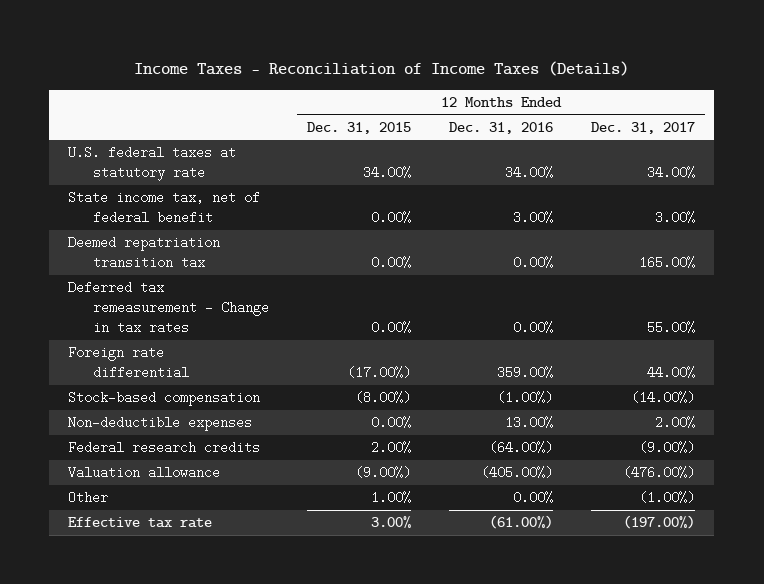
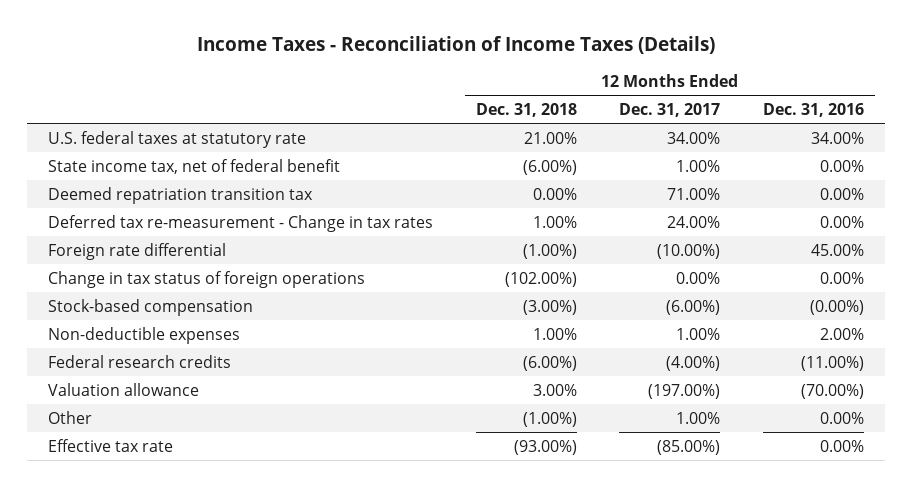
- | 12 Months Ended Dec. 31, 2015 | 12 Months Ended Dec. 31, 2016 | 12 Months Ended Dec. 31, 2017
+ | 12 Months Ended Dec. 31, 2018 | 12 Months Ended Dec. 31, 2017 | 12 Months Ended Dec. 31, 2016
- State income tax, net of federal benefit | 0.00% | 3.00% | 3.00%
- Deemed repatriation transition tax | 0.00% | 0.00% | 165.00%
- Deferred tax remeasurement - Change in tax rates | 0.00% | 0.00% | 55.00%
- Foreign rate differential | (17.00%) | 359.00% | 44.00%
- Stock-based compensation | (8.00%) | (1.00%) | (14.00%)
- Non-deductible expenses | 0.00% | 13.00% | 2.00%
- Federal research credits | 2.00% | (64.00%) | (9.00%)
- Valuation allowance | (9.00%) | (405.00%) | (476.00%)
- Other | 1.00% | 0.00% | (1.00%)
- Effective tax rate | 3.00% | (61.00%) | (197.00%)
+ State income tax, net of federal benefit | (6.00%) | 1.00% | 0.00%
+ Deemed repatriation transition tax | 0.00% | 71.00% | 0.00%
+ Deferred tax re-measurement - Change in tax rates | 1.00% | 24.00% | 0.00%
+ Foreign rate differential | (1.00%) | (10.00%) | 45.00%
+ Change in tax status of foreign operations | (102.00%) | 0.00% | 0.00%
+ Stock-based compensation | (3.00%) | (6.00%) | (0.00%)
+ Non-deductible expenses | 1.00% | 1.00% | 2.00%
+ Federal research credits | (6.00%) | (4.00%) | (11.00%)
+ Valuation allowance | 3.00% | (197.00%) | (70.00%)
+ Other | (1.00%) | 1.00% | 0.00%
+ Effective tax rate | (93.00%) | (85.00%) | 0.00%

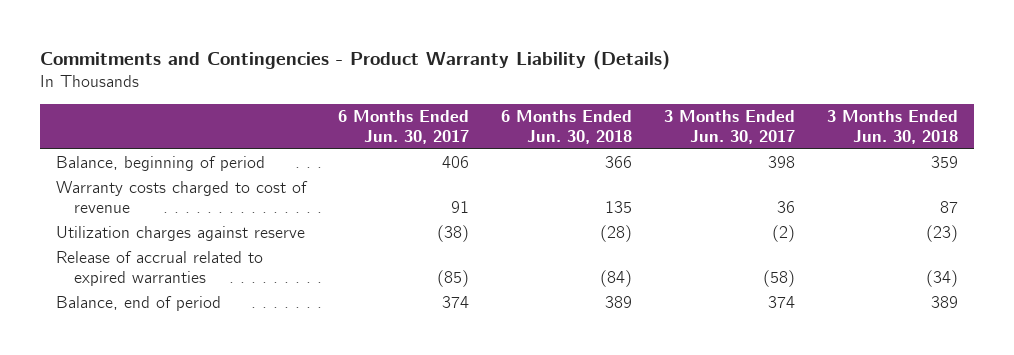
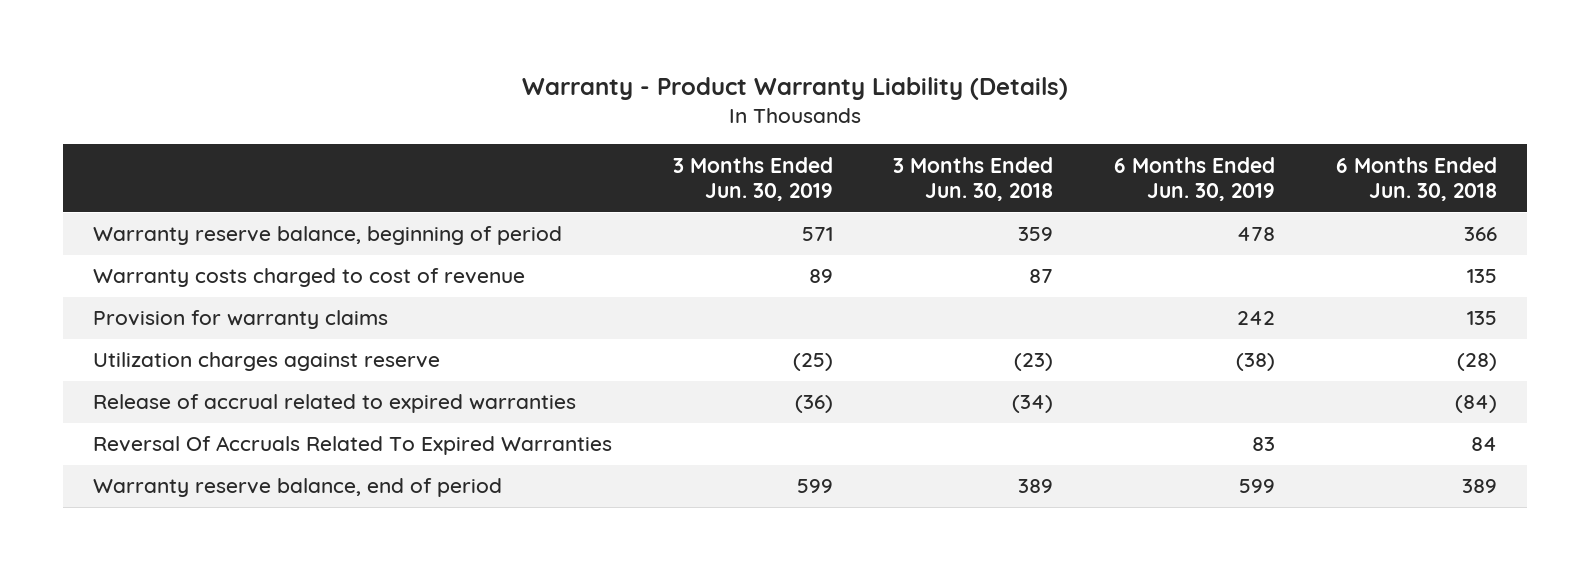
- Commitments and Contingencies - Product Warranty Liability (Details)
+ Warranty - Product Warranty Liability (Details)
- | 6 Months Ended Jun. 30, 2017 | 6 Months Ended Jun. 30, 2018 | 3 Months Ended Jun. 30, 2017 | 3 Months Ended Jun. 30, 2018
+ | 3 Months Ended Jun. 30, 2019 | 3 Months Ended Jun. 30, 2018 | 6 Months Ended Jun. 30, 2019 | 6 Months Ended Jun. 30, 2018
- Balance, beginning of period | 406 | 366 | 398 | 359
+ Warranty reserve balance, beginning of period | 571 | 359 | 478 | 366
+ Provision for warranty claims | | | 242 | 135
- Balance, end of period | 374 | 389 | 374 | 389
+ Reversal Of Accruals Related To Expired Warranties | | | 83 | 84
+ Warranty reserve balance, end of period | 599 | 389 | 599 | 389

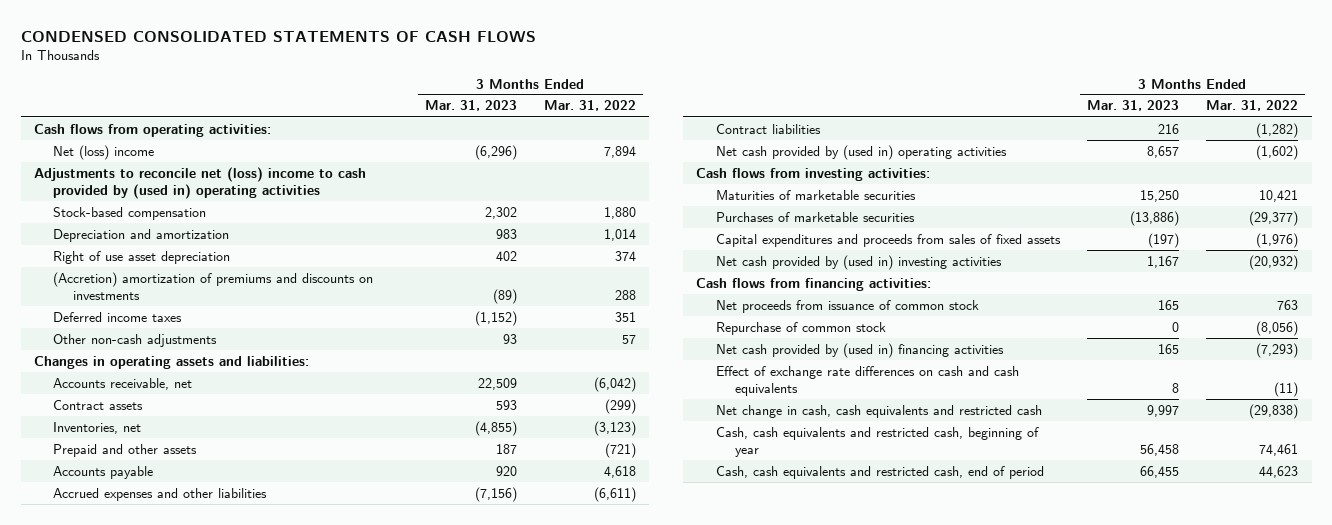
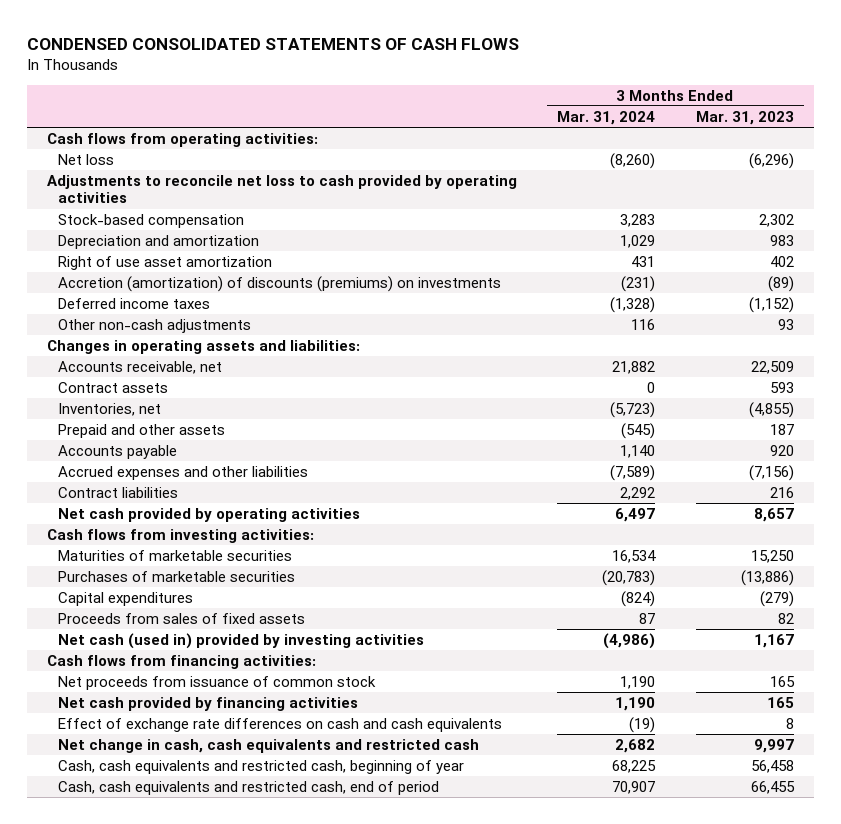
- | 3 Months Ended Mar. 31, 2023 | 3 Months Ended Mar. 31, 2022
+ | 3 Months Ended Mar. 31, 2024 | 3 Months Ended Mar. 31, 2023
- Net (loss) income | (6,296) | 7,894
- Adjustments to reconcile net (loss) income to cash provided by (used in) operating activities
+ Net loss | (8,260) | (6,296)
+ Adjustments to reconcile net loss to cash provided by operating activities
- Right of use asset depreciation | 402 | 374
- (Accretion) amortization of premiums and discounts on investments | (89) | 288
+ Right of use asset amortization | 431 | 402
+ Accretion (amortization) of discounts (premiums) on investments | (231) | (89)
- Net cash provided by (used in) operating activities | 8,657 | (1,602)
+ Net cash provided by operating activities | 6,497 | 8,657
- Capital expenditures and proceeds from sales of fixed assets | (197) | (1,976)
- Net cash provided by (used in) investing activities | 1,167 | (20,932)
+ Capital expenditures | (824) | (279)
+ Proceeds from sales of fixed assets | 87 | 82
+ Net cash (used in) provided by investing activities | (4,986) | 1,167
- Repurchase of common stock | 0 | (8,056)
- Net cash provided by (used in) financing activities | 165 | (7,293)
+ Net cash provided by financing activities | 1,190 | 165

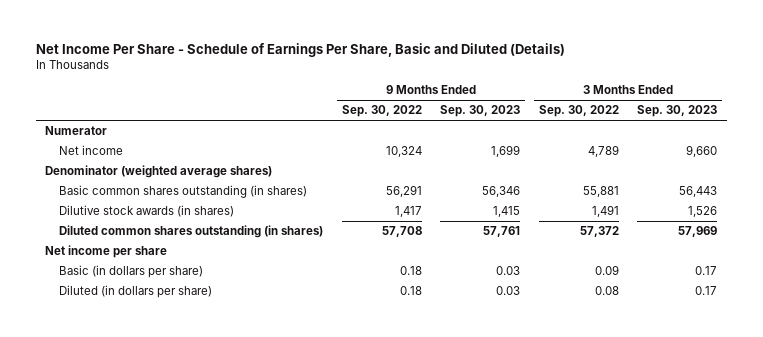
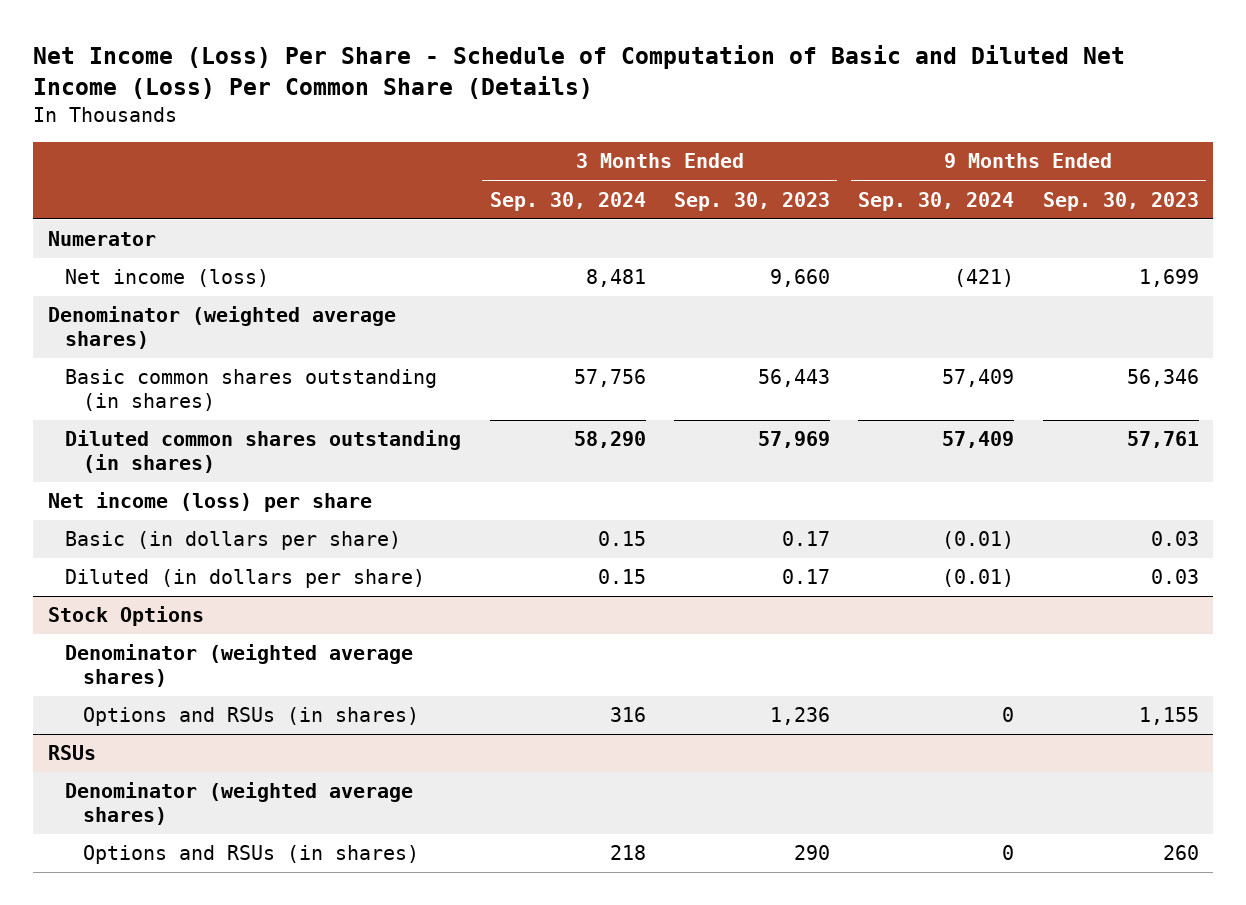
- Net Income Per Share - Schedule of Earnings Per Share, Basic and Diluted (Details)
+ Net Income (Loss) Per Share - Schedule of Computation of Basic and Diluted Net Income (Loss) Per Common Share (Details)
- | 9 Months Ended Sep. 30, 2022 | 9 Months Ended Sep. 30, 2023 | 3 Months Ended Sep. 30, 2022 | 3 Months Ended Sep. 30, 2023
+ | 3 Months Ended Sep. 30, 2024 | 3 Months Ended Sep. 30, 2023 | 9 Months Ended Sep. 30, 2024 | 9 Months Ended Sep. 30, 2023
- Net income | 10,324 | 1,699 | 4,789 | 9,660
+ Net income (loss) | 8,481 | 9,660 | (421) | 1,699
- Dilutive stock awards (in shares) | 1,417 | 1,415 | 1,491 | 1,526
- Net income per share
+ Net income (loss) per share
+ Stock Options
+ Denominator (weighted average shares)
+ Options and RSUs (in shares) | 316 | 1,236 | 0 | 1,155
+ RSUs
+ Denominator (weighted average shares)
+ Options and RSUs (in shares) | 218 | 290 | 0 | 260

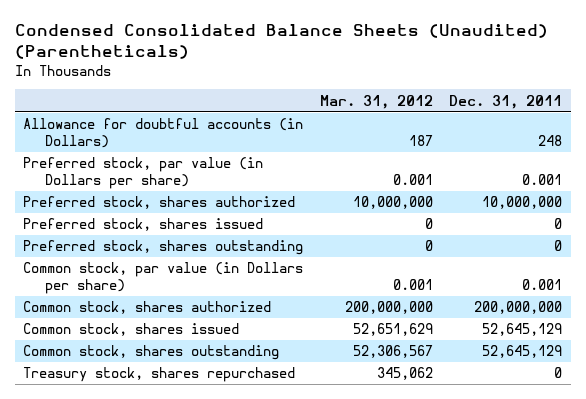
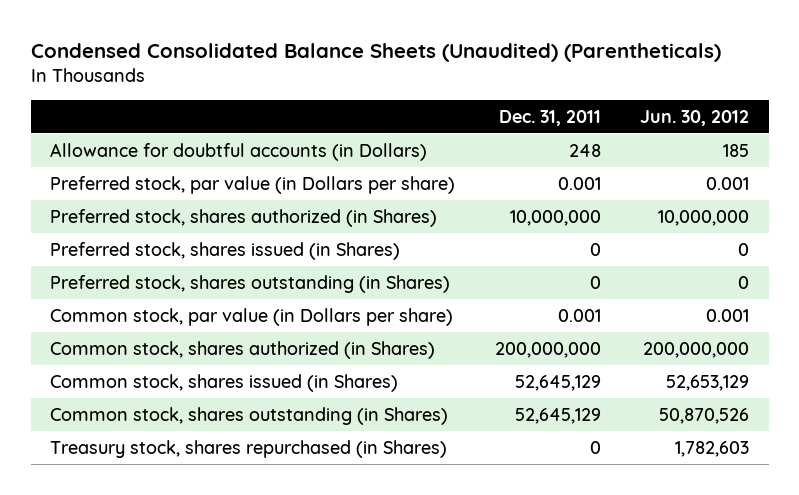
- | Mar. 31, 2012 | Dec. 31, 2011
+ | Dec. 31, 2011 | Jun. 30, 2012
- Preferred stock, shares authorized | 10,000,000 | 10,000,000
- Preferred stock, shares issued | 0 | 0
- Preferred stock, shares outstanding | 0 | 0
+ Preferred stock, shares authorized (in Shares) | 10,000,000 | 10,000,000
+ Preferred stock, shares issued (in Shares) | 0 | 0
+ Preferred stock, shares outstanding (in Shares) | 0 | 0
- Common stock, shares authorized | 200,000,000 | 200,000,000
- Common stock, shares issued | 52,651,629 | 52,645,129
- Common stock, shares outstanding | 52,306,567 | 52,645,129
- Treasury stock, shares repurchased | 345,062 | 0
+ Common stock, shares authorized (in Shares) | 200,000,000 | 200,000,000
+ Common stock, shares issued (in Shares) | 52,645,129 | 52,653,129
+ Common stock, shares outstanding (in Shares) | 52,645,129 | 50,870,526
+ Treasury stock, shares repurchased (in Shares) | 0 | 1,782,603

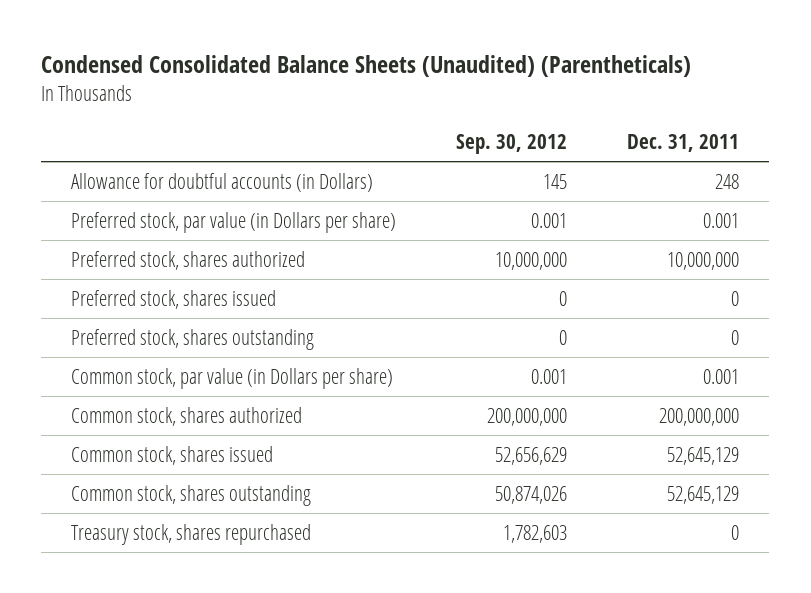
- | Dec. 31, 2011 | Jun. 30, 2012
+ | Sep. 30, 2012 | Dec. 31, 2011
- Preferred stock, shares authorized (in Shares) | 10,000,000 | 10,000,000
- Preferred stock, shares issued (in Shares) | 0 | 0
- Preferred stock, shares outstanding (in Shares) | 0 | 0
+ Preferred stock, shares authorized | 10,000,000 | 10,000,000
+ Preferred stock, shares issued | 0 | 0
+ Preferred stock, shares outstanding | 0 | 0
- Common stock, shares authorized (in Shares) | 200,000,000 | 200,000,000
- Common stock, shares issued (in Shares) | 52,645,129 | 52,653,129
- Common stock, shares outstanding (in Shares) | 52,645,129 | 50,870,526
- Treasury stock, shares repurchased (in Shares) | 0 | 1,782,603
+ Common stock, shares authorized | 200,000,000 | 200,000,000
+ Common stock, shares issued | 52,656,629 | 52,645,129
+ Common stock, shares outstanding | 50,874,026 | 52,645,129
+ Treasury stock, shares repurchased | 1,782,603 | 0

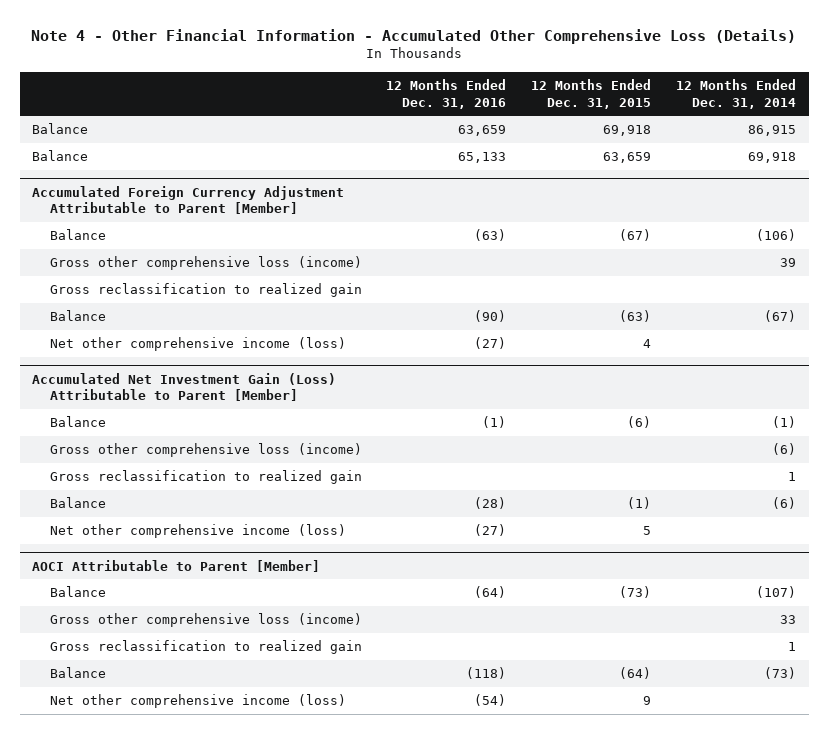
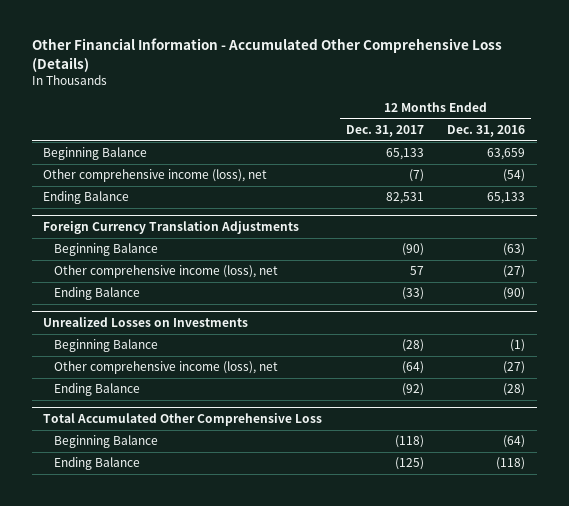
- Note 4 - Other Financial Information - Accumulated Other Comprehensive Loss (Details)
+ Other Financial Information - Accumulated Other Comprehensive Loss (Details)
- | 12 Months Ended Dec. 31, 2016 | 12 Months Ended Dec. 31, 2015 | 12 Months Ended Dec. 31, 2014
+ | 12 Months Ended Dec. 31, 2017 | 12 Months Ended Dec. 31, 2016
- Balance | 63,659 | 69,918 | 86,915
- Balance | 65,133 | 63,659 | 69,918
- Accumulated Foreign Currency Adjustment Attributable to Parent [Member]
- Balance | (63) | (67) | (106)
- Gross other comprehensive loss (income) | | | 39
- Gross reclassification to realized gain
- Balance | (90) | (63) | (67)
- Net other comprehensive income (loss) | (27) | 4 |
- Accumulated Net Investment Gain (Loss) Attributable to Parent [Member]
- Balance | (1) | (6) | (1)
- Gross other comprehensive loss (income) | | | (6)
- Gross reclassification to realized gain | | | 1
- Balance | (28) | (1) | (6)
- Net other comprehensive income (loss) | (27) | 5 |
- AOCI Attributable to Parent [Member]
- Balance | (64) | (73) | (107)
- Gross other comprehensive loss (income) | | | 33
- Gross reclassification to realized gain | | | 1
- Balance | (118) | (64) | (73)
- Net other comprehensive income (loss) | (54) | 9 |
+ Beginning Balance | 65,133 | 63,659
+ Other comprehensive income (loss), net | (7) | (54)
+ Ending Balance | 82,531 | 65,133
+ Foreign Currency Translation Adjustments
+ Beginning Balance | (90) | (63)
+ Other comprehensive income (loss), net | 57 | (27)
+ Ending Balance | (33) | (90)
+ Unrealized Losses on Investments
+ Beginning Balance | (28) | (1)
+ Other comprehensive income (loss), net | (64) | (27)
+ Ending Balance | (92) | (28)
+ Total Accumulated Other Comprehensive Loss
+ Beginning Balance | (118) | (64)
+ Ending Balance | (125) | (118)

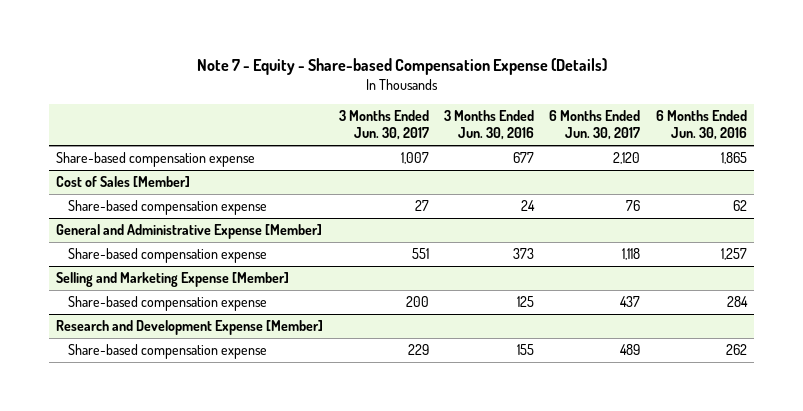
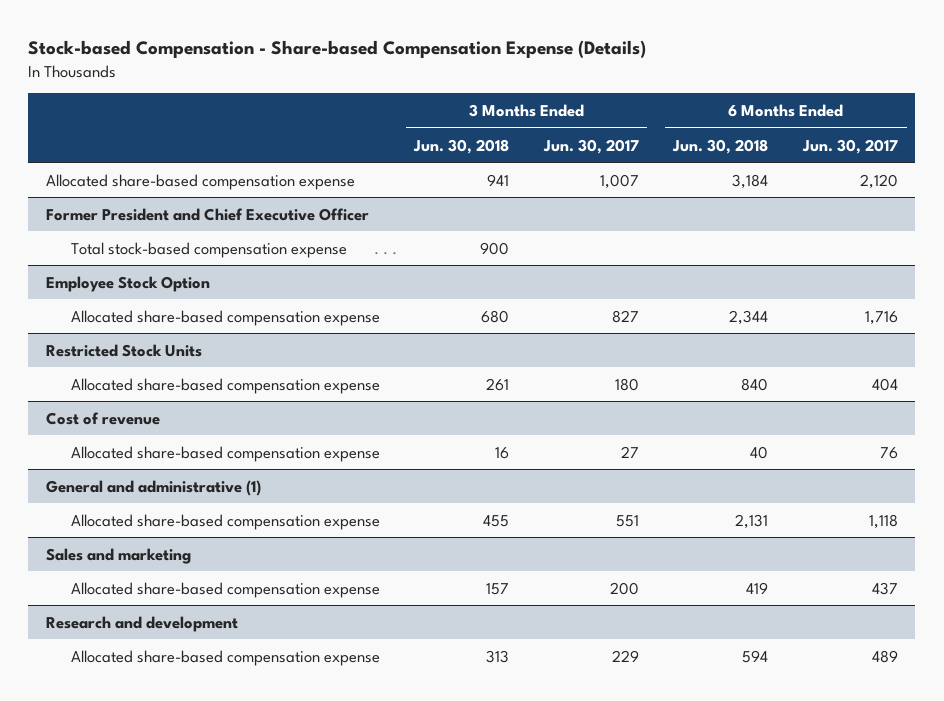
- Note 7 - Equity - Share-based Compensation Expense (Details)
+ Stock-based Compensation - Share-based Compensation Expense (Details)
- | 3 Months Ended Jun. 30, 2017 | 3 Months Ended Jun. 30, 2016 | 6 Months Ended Jun. 30, 2017 | 6 Months Ended Jun. 30, 2016
+ | 3 Months Ended Jun. 30, 2018 | 3 Months Ended Jun. 30, 2017 | 6 Months Ended Jun. 30, 2018 | 6 Months Ended Jun. 30, 2017
- Share-based compensation expense | 1,007 | 677 | 2,120 | 1,865
- Cost of Sales [Member]
- Share-based compensation expense | 27 | 24 | 76 | 62
- General and Administrative Expense [Member]
- Share-based compensation expense | 551 | 373 | 1,118 | 1,257
- Selling and Marketing Expense [Member]
- Share-based compensation expense | 200 | 125 | 437 | 284
- Research and Development Expense [Member]
- Share-based compensation expense | 229 | 155 | 489 | 262
+ Allocated share-based compensation expense | 941 | 1,007 | 3,184 | 2,120
+ Former President and Chief Executive Officer
+ Total stock-based compensation expense | 900 | | |
+ Employee Stock Option
+ Allocated share-based compensation expense | 680 | 827 | 2,344 | 1,716
+ Restricted Stock Units
+ Allocated share-based compensation expense | 261 | 180 | 840 | 404
+ Cost of revenue
+ Allocated share-based compensation expense | 16 | 27 | 40 | 76
+ General and administrative (1)
+ Allocated share-based compensation expense | 455 | 551 | 2,131 | 1,118
+ Sales and marketing
+ Allocated share-based compensation expense | 157 | 200 | 419 | 437
+ Research and development
+ Allocated share-based compensation expense | 313 | 229 | 594 | 489

